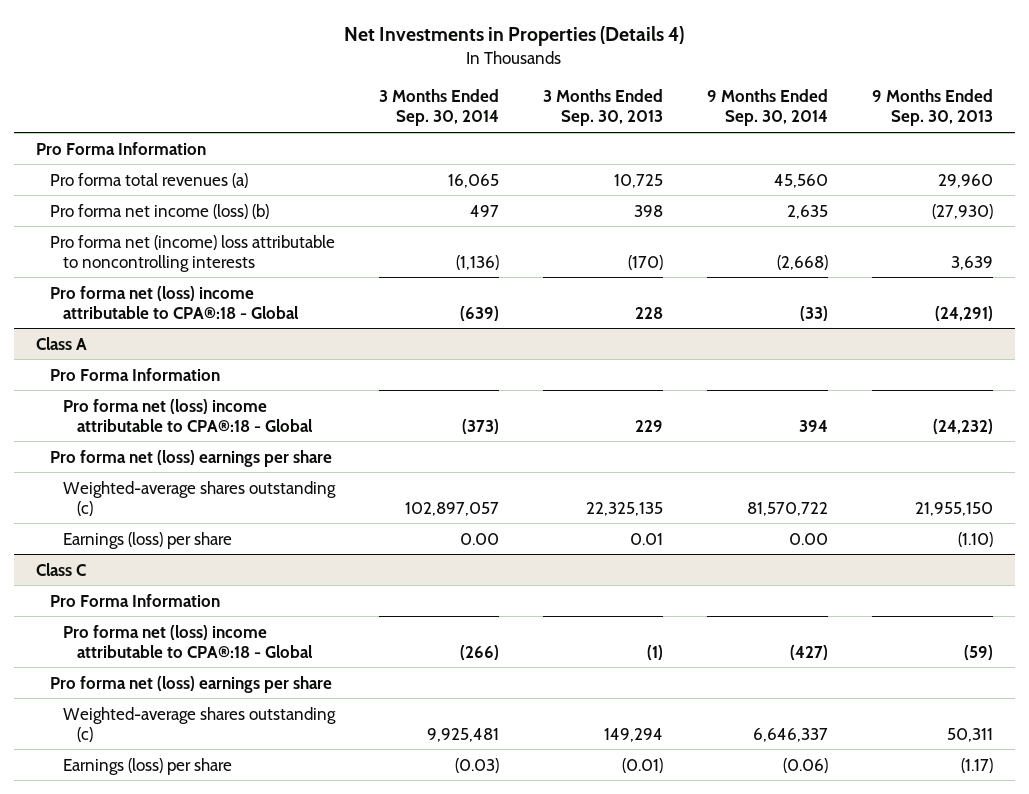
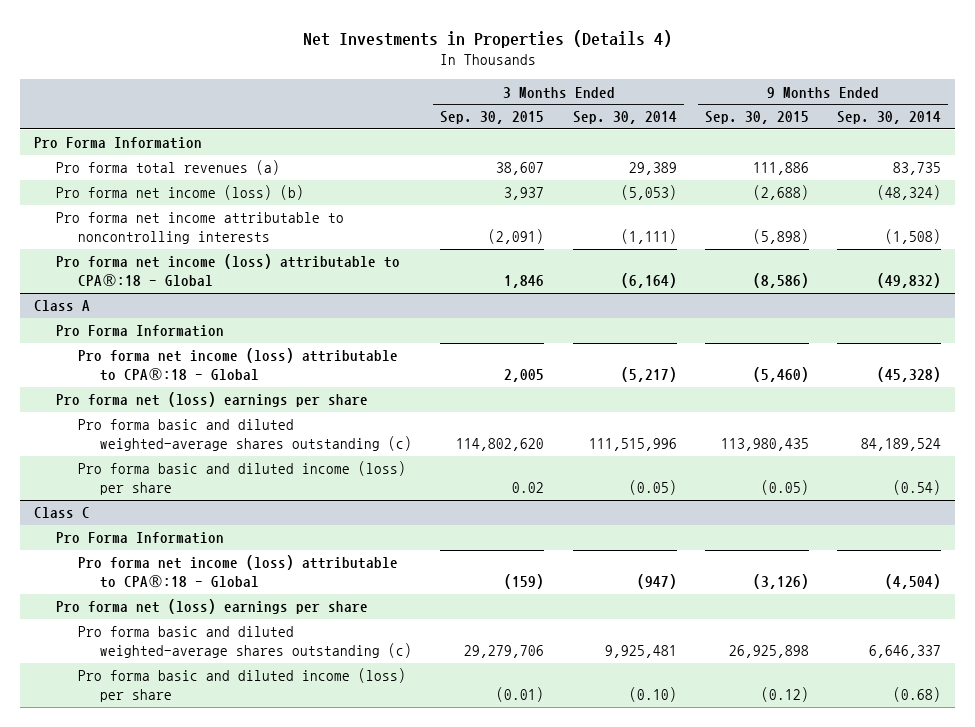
- | 3 Months Ended Sep. 30, 2014 | 3 Months Ended Sep. 30, 2013 | 9 Months Ended Sep. 30, 2014 | 9 Months Ended Sep. 30, 2013
+ | 3 Months Ended Sep. 30, 2015 | 3 Months Ended Sep. 30, 2014 | 9 Months Ended Sep. 30, 2015 | 9 Months Ended Sep. 30, 2014
- Pro forma total revenues (a) | 16,065 | 10,725 | 45,560 | 29,960
- Pro forma net income (loss) (b) | 497 | 398 | 2,635 | (27,930)
- Pro forma net (income) loss attributable to noncontrolling interests | (1,136) | (170) | (2,668) | 3,639
- Pro forma net (loss) income attributable to CPA®:18 - Global | (639) | 228 | (33) | (24,291)
+ Pro forma total revenues (a) | 38,607 | 29,389 | 111,886 | 83,735
+ Pro forma net income (loss) (b) | 3,937 | (5,053) | (2,688) | (48,324)
+ Pro forma net income attributable to noncontrolling interests | (2,091) | (1,111) | (5,898) | (1,508)
+ Pro forma net income (loss) attributable to CPA®:18 - Global | 1,846 | (6,164) | (8,586) | (49,832)
@ Class A
- Pro forma net (loss) income attributable to CPA®:18 - Global | (373) | 229 | 394 | (24,232)
+ Pro forma net income (loss) attributable to CPA®:18 - Global | 2,005 | (5,217) | (5,460) | (45,328)
- Weighted-average shares outstanding (c) | 102,897,057 | 22,325,135 | 81,570,722 | 21,955,150
- Earnings (loss) per share | 0.00 | 0.01 | 0.00 | (1.10)
+ Pro forma basic and diluted weighted-average shares outstanding (c) | 114,802,620 | 111,515,996 | 113,980,435 | 84,189,524
+ Pro forma basic and diluted income (loss) per share | 0.02 | (0.05) | (0.05) | (0.54)
@ Class C
- Pro forma net (loss) income attributable to CPA®:18 - Global | (266) | (1) | (427) | (59)
+ Pro forma net income (loss) attributable to CPA®:18 - Global | (159) | (947) | (3,126) | (4,504)
- Weighted-average shares outstanding (c) | 9,925,481 | 149,294 | 6,646,337 | 50,311
- Earnings (loss) per share | (0.03) | (0.01) | (0.06) | (1.17)
+ Pro forma basic and diluted weighted-average shares outstanding (c) | 29,279,706 | 9,925,481 | 26,925,898 | 6,646,337
+ Pro forma basic and diluted income (loss) per share | (0.01) | (0.10) | (0.12) | (0.68)

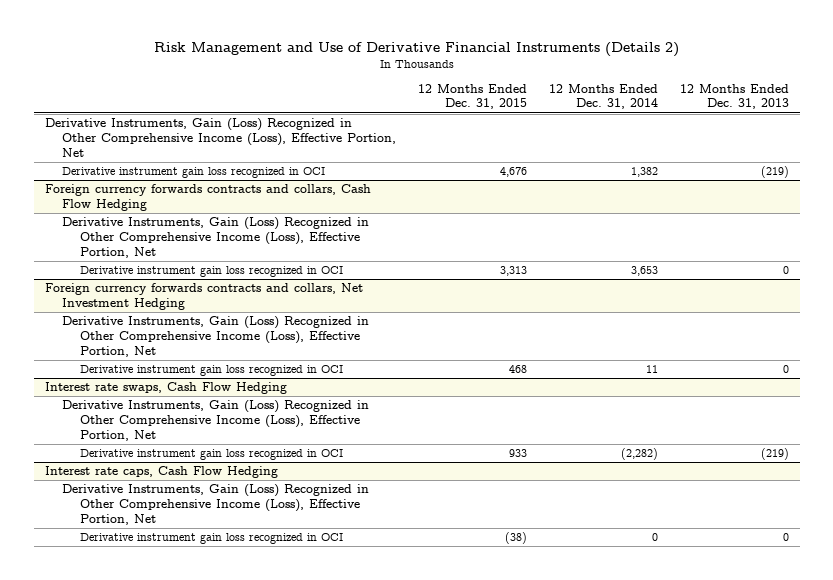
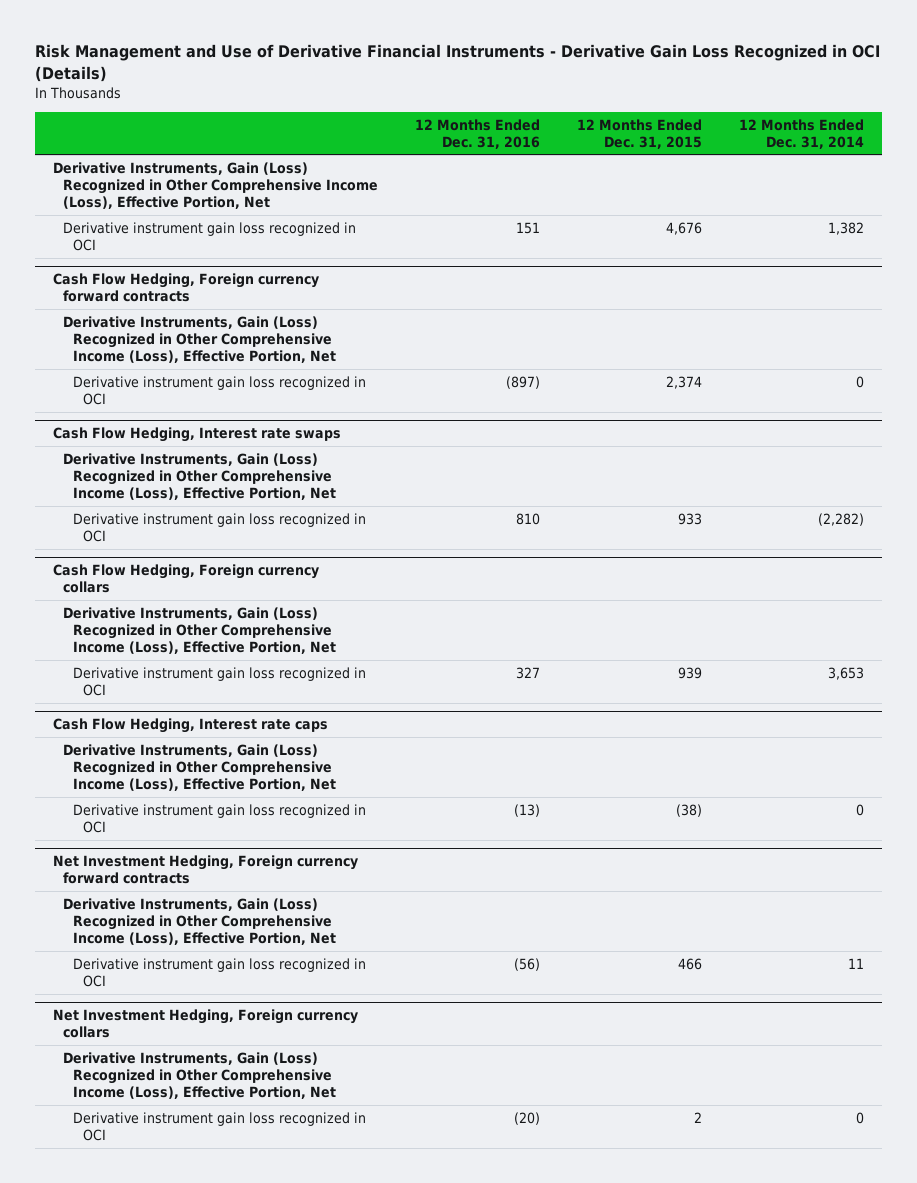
- Risk Management and Use of Derivative Financial Instruments (Details 2)
+ Risk Management and Use of Derivative Financial Instruments - Derivative Gain Loss Recognized in OCI (Details)
- | 12 Months Ended Dec. 31, 2015 | 12 Months Ended Dec. 31, 2014 | 12 Months Ended Dec. 31, 2013
+ | 12 Months Ended Dec. 31, 2016 | 12 Months Ended Dec. 31, 2015 | 12 Months Ended Dec. 31, 2014
- Foreign currency forwards contracts and collars, Cash Flow Hedging
- Derivative Instruments, Gain (Loss) Recognized in Other Comprehensive Income (Loss), Effective Portion, Net
- Derivative instrument gain loss recognized in OCI | 3,313 | 3,653 | 0
- Foreign currency forwards contracts and collars, Net Investment Hedging
+ Cash Flow Hedging, Foreign currency forward contracts
- Derivative instrument gain loss recognized in OCI | 468 | 11 | 0
- Interest rate swaps, Cash Flow Hedging
+ Derivative instrument gain loss recognized in OCI | (897) | 2,374 | 0
+ Cash Flow Hedging, Interest rate swaps
- Interest rate caps, Cash Flow Hedging
+ Cash Flow Hedging, Foreign currency collars
+ Derivative instrument gain loss recognized in OCI | 327 | 939 | 3,653
+ Cash Flow Hedging, Interest rate caps
+ Derivative Instruments, Gain (Loss) Recognized in Other Comprehensive Income (Loss), Effective Portion, Net
+ Net Investment Hedging, Foreign currency forward contracts
+ Derivative Instruments, Gain (Loss) Recognized in Other Comprehensive Income (Loss), Effective Portion, Net
+ Derivative instrument gain loss recognized in OCI | (56) | 466 | 11
+ Net Investment Hedging, Foreign currency collars
+ Derivative Instruments, Gain (Loss) Recognized in Other Comprehensive Income (Loss), Effective Portion, Net
+ Derivative instrument gain loss recognized in OCI | (20) | 2 | 0

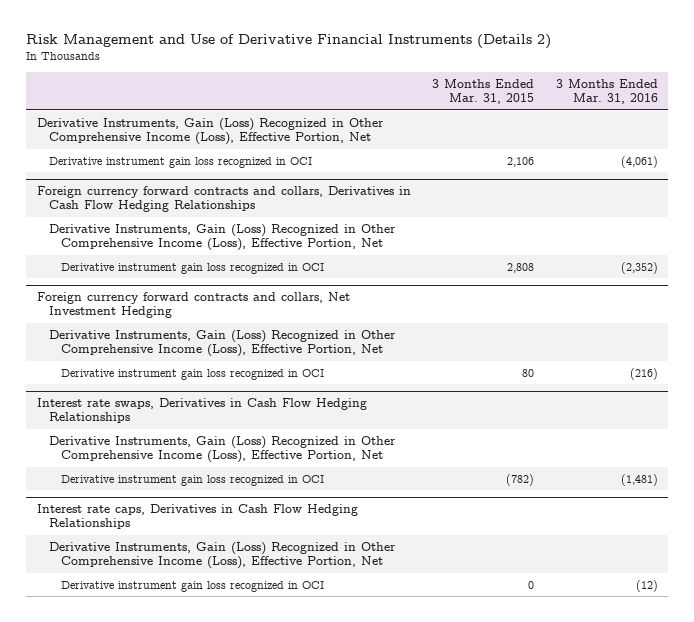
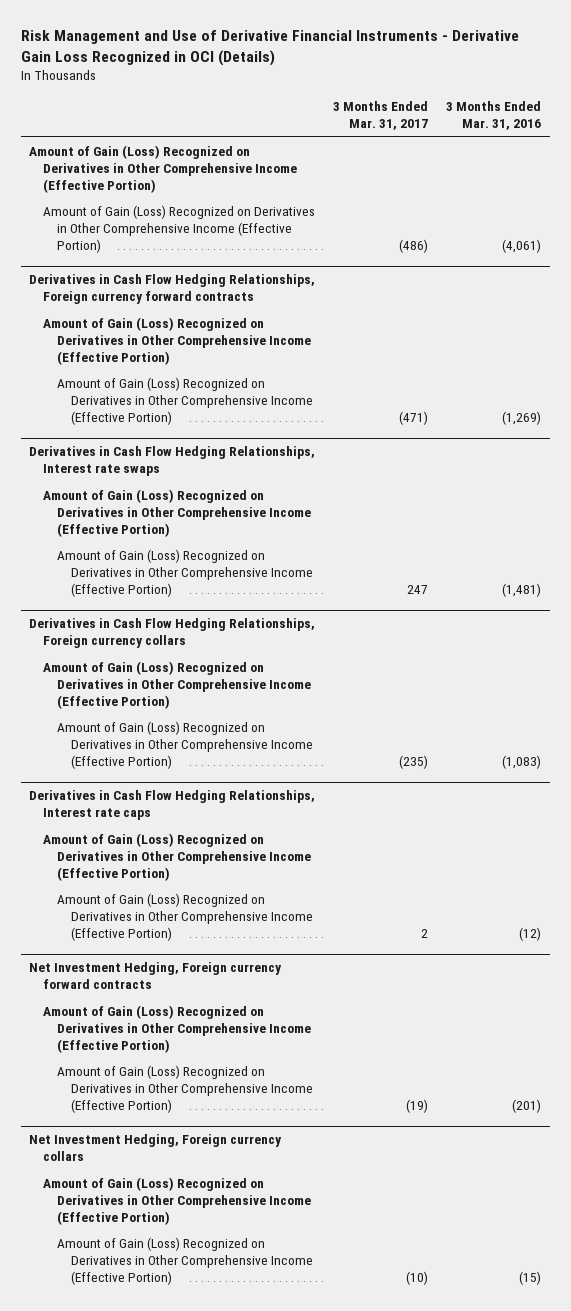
- Risk Management and Use of Derivative Financial Instruments (Details 2)
+ Risk Management and Use of Derivative Financial Instruments - Derivative Gain Loss Recognized in OCI (Details)
- | 3 Months Ended Mar. 31, 2015 | 3 Months Ended Mar. 31, 2016
+ | 3 Months Ended Mar. 31, 2017 | 3 Months Ended Mar. 31, 2016
- Derivative Instruments, Gain (Loss) Recognized in Other Comprehensive Income (Loss), Effective Portion, Net
- Derivative instrument gain loss recognized in OCI | 2,106 | (4,061)
- Foreign currency forward contracts and collars, Derivatives in Cash Flow Hedging Relationships
- Derivative Instruments, Gain (Loss) Recognized in Other Comprehensive Income (Loss), Effective Portion, Net
- Derivative instrument gain loss recognized in OCI | 2,808 | (2,352)
- Foreign currency forward contracts and collars, Net Investment Hedging
- Derivative Instruments, Gain (Loss) Recognized in Other Comprehensive Income (Loss), Effective Portion, Net
- Derivative instrument gain loss recognized in OCI | 80 | (216)
- Interest rate swaps, Derivatives in Cash Flow Hedging Relationships
- Derivative Instruments, Gain (Loss) Recognized in Other Comprehensive Income (Loss), Effective Portion, Net
- Derivative instrument gain loss recognized in OCI | (782) | (1,481)
- Interest rate caps, Derivatives in Cash Flow Hedging Relationships
- Derivative Instruments, Gain (Loss) Recognized in Other Comprehensive Income (Loss), Effective Portion, Net
- Derivative instrument gain loss recognized in OCI | 0 | (12)
+ Amount of Gain (Loss) Recognized on Derivatives in Other Comprehensive Income (Effective Portion)
+ Amount of Gain (Loss) Recognized on Derivatives in Other Comprehensive Income (Effective Portion) | (486) | (4,061)
+ Derivatives in Cash Flow Hedging Relationships, Foreign currency forward contracts
+ Amount of Gain (Loss) Recognized on Derivatives in Other Comprehensive Income (Effective Portion)
+ Amount of Gain (Loss) Recognized on Derivatives in Other Comprehensive Income (Effective Portion) | (471) | (1,269)
+ Derivatives in Cash Flow Hedging Relationships, Interest rate swaps
+ Amount of Gain (Loss) Recognized on Derivatives in Other Comprehensive Income (Effective Portion)
+ Amount of Gain (Loss) Recognized on Derivatives in Other Comprehensive Income (Effective Portion) | 247 | (1,481)
+ Derivatives in Cash Flow Hedging Relationships, Foreign currency collars
+ Amount of Gain (Loss) Recognized on Derivatives in Other Comprehensive Income (Effective Portion)
+ Amount of Gain (Loss) Recognized on Derivatives in Other Comprehensive Income (Effective Portion) | (235) | (1,083)
+ Derivatives in Cash Flow Hedging Relationships, Interest rate caps
+ Amount of Gain (Loss) Recognized on Derivatives in Other Comprehensive Income (Effective Portion)
+ Amount of Gain (Loss) Recognized on Derivatives in Other Comprehensive Income (Effective Portion) | 2 | (12)
+ Net Investment Hedging, Foreign currency forward contracts
+ Amount of Gain (Loss) Recognized on Derivatives in Other Comprehensive Income (Effective Portion)
+ Amount of Gain (Loss) Recognized on Derivatives in Other Comprehensive Income (Effective Portion) | (19) | (201)
+ Net Investment Hedging, Foreign currency collars
+ Amount of Gain (Loss) Recognized on Derivatives in Other Comprehensive Income (Effective Portion)
+ Amount of Gain (Loss) Recognized on Derivatives in Other Comprehensive Income (Effective Portion) | (10) | (15)

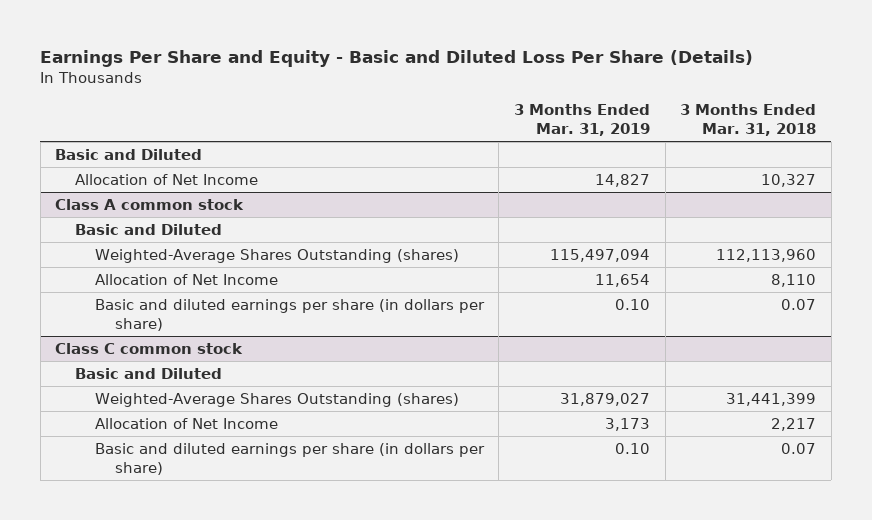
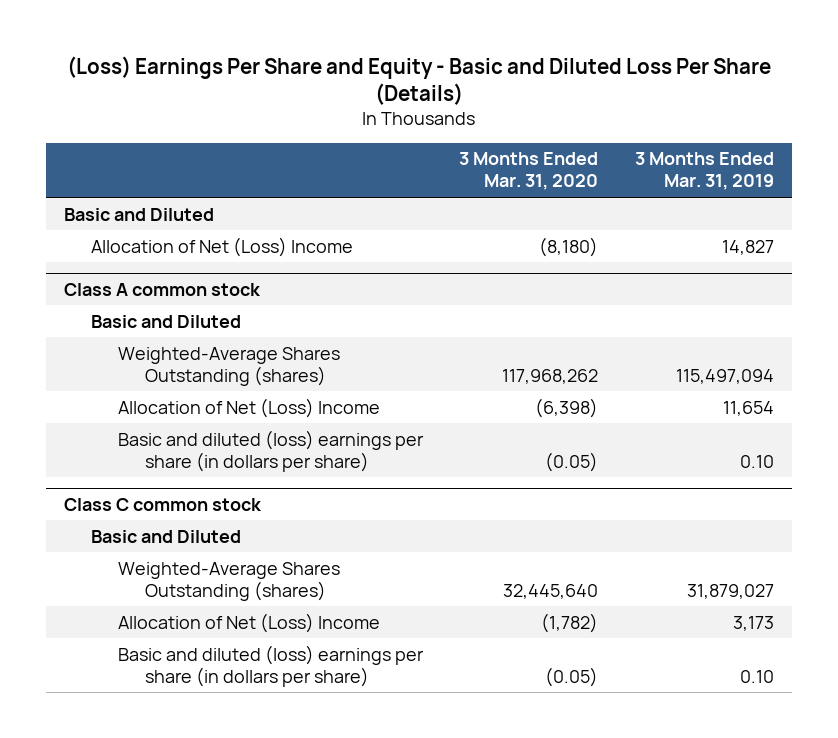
- Earnings Per Share and Equity - Basic and Diluted Loss Per Share (Details)
+ (Loss) Earnings Per Share and Equity - Basic and Diluted Loss Per Share (Details)
- | 3 Months Ended Mar. 31, 2019 | 3 Months Ended Mar. 31, 2018
+ | 3 Months Ended Mar. 31, 2020 | 3 Months Ended Mar. 31, 2019
- Allocation of Net Income | 14,827 | 10,327
+ Allocation of Net (Loss) Income | (8,180) | 14,827
@ Class A common stock
- Allocation of Net Income | 11,654 | 8,110
- Basic and diluted earnings per share (in dollars per share) | 0.10 | 0.07
+ Allocation of Net (Loss) Income | (6,398) | 11,654
+ Basic and diluted (loss) earnings per share (in dollars per share) | (0.05) | 0.10
@ Class C common stock
- Allocation of Net Income | 3,173 | 2,217
- Basic and diluted earnings per share (in dollars per share) | 0.10 | 0.07
+ Allocation of Net (Loss) Income | (1,782) | 3,173
+ Basic and diluted (loss) earnings per share (in dollars per share) | (0.05) | 0.10

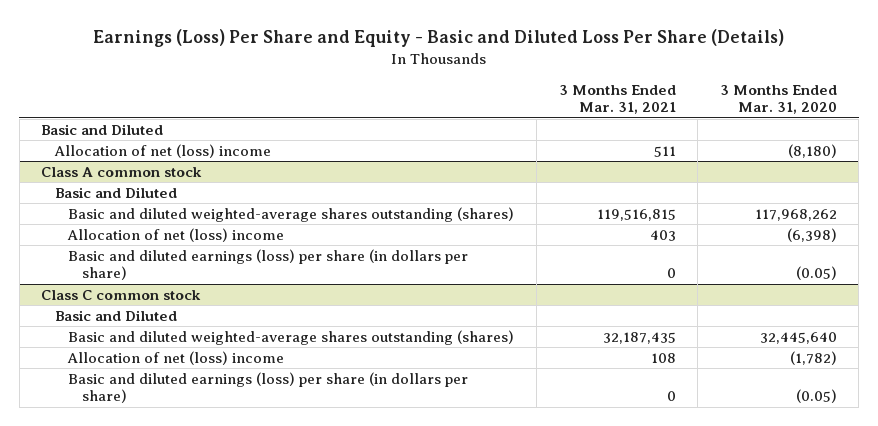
- (Loss) Earnings Per Share and Equity - Basic and Diluted Loss Per Share (Details)
+ Earnings (Loss) Per Share and Equity - Basic and Diluted Loss Per Share (Details)
- | 3 Months Ended Mar. 31, 2020 | 3 Months Ended Mar. 31, 2019
+ | 3 Months Ended Mar. 31, 2021 | 3 Months Ended Mar. 31, 2020
- Allocation of Net (Loss) Income | (8,180) | 14,827
+ Allocation of net (loss) income | 511 | (8,180)
@ Class A common stock
- Weighted-Average Shares Outstanding (shares) | 117,968,262 | 115,497,094
- Allocation of Net (Loss) Income | (6,398) | 11,654
- Basic and diluted (loss) earnings per share (in dollars per share) | (0.05) | 0.10
+ Basic and diluted weighted-average shares outstanding (shares) | 119,516,815 | 117,968,262
+ Allocation of net (loss) income | 403 | (6,398)
+ Basic and diluted earnings (loss) per share (in dollars per share) | 0 | (0.05)
@ Class C common stock
- Weighted-Average Shares Outstanding (shares) | 32,445,640 | 31,879,027
- Allocation of Net (Loss) Income | (1,782) | 3,173
- Basic and diluted (loss) earnings per share (in dollars per share) | (0.05) | 0.10
+ Basic and diluted weighted-average shares outstanding (shares) | 32,187,435 | 32,445,640
+ Allocation of net (loss) income | 108 | (1,782)
+ Basic and diluted earnings (loss) per share (in dollars per share) | 0 | (0.05)

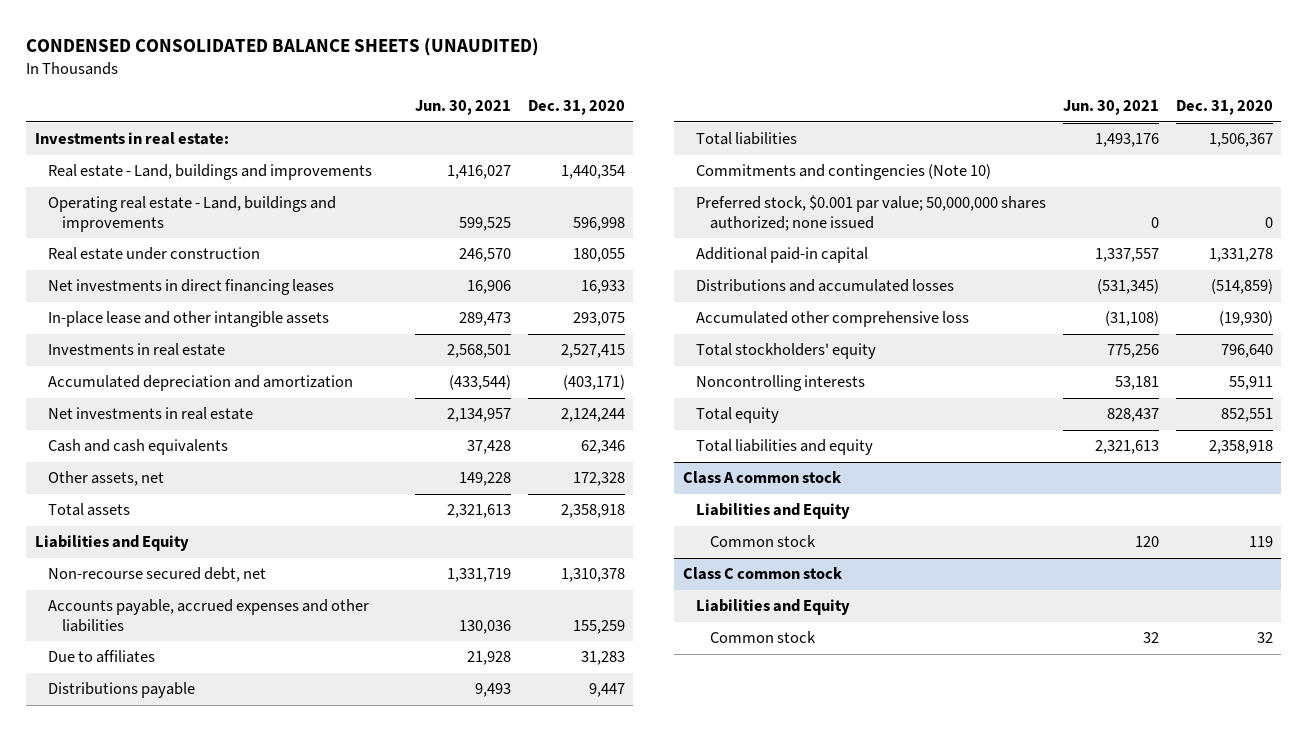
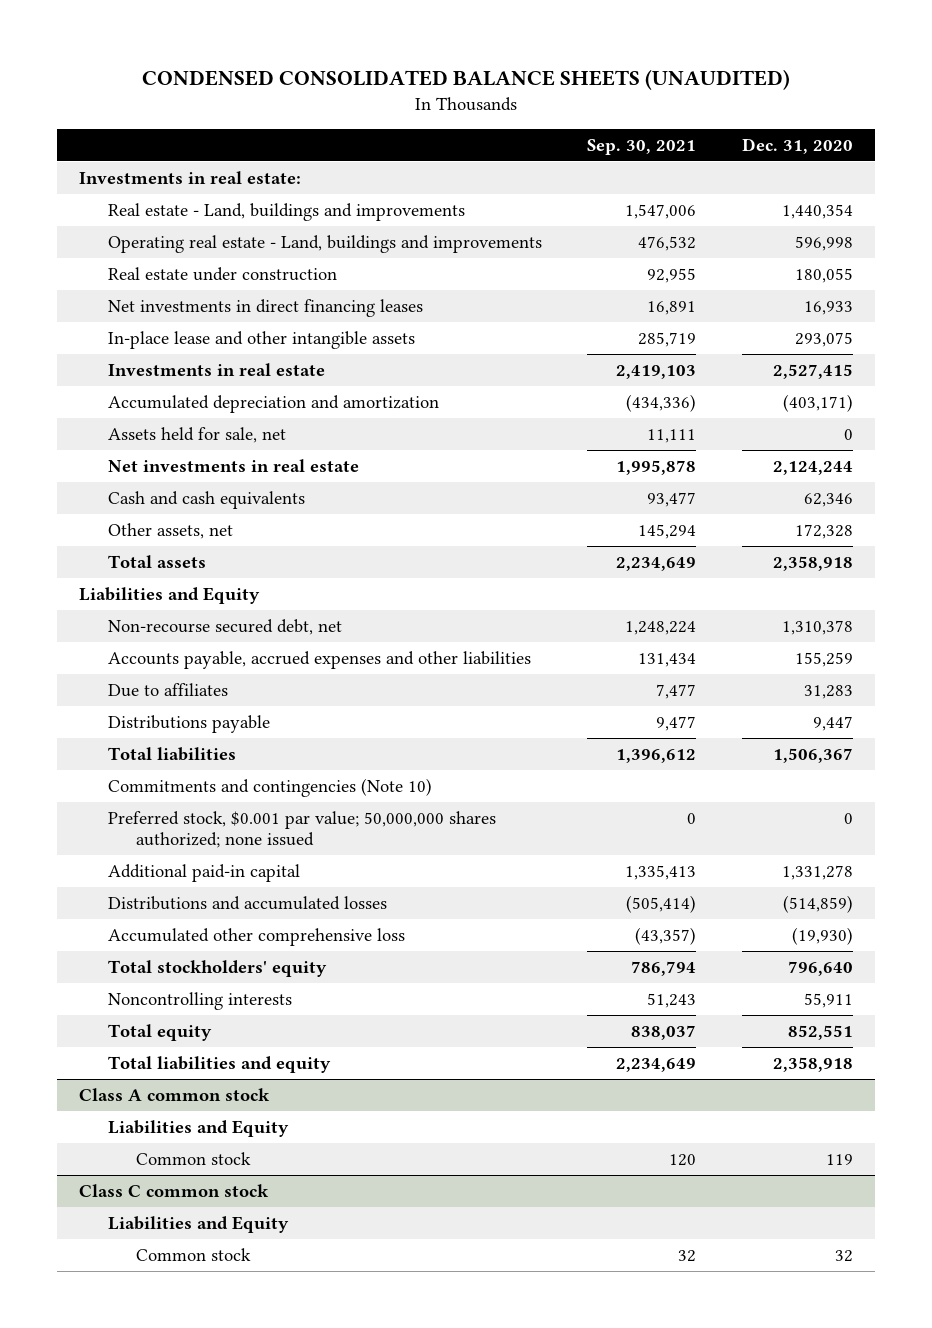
- | Jun. 30, 2021 | Dec. 31, 2020
+ | Sep. 30, 2021 | Dec. 31, 2020
+ Assets held for sale, net | 11,111 | 0

